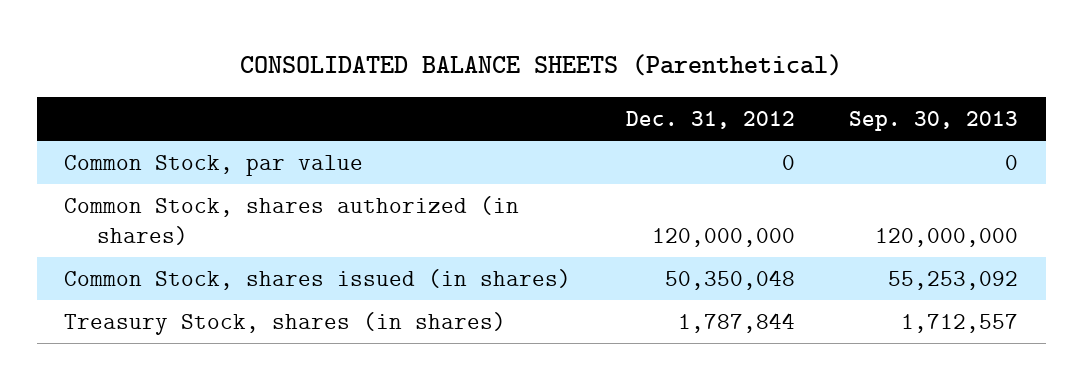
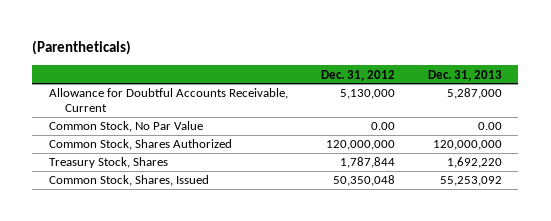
- CONSOLIDATED BALANCE SHEETS (Parenthetical)
+ (Parentheticals)
- | Dec. 31, 2012 | Sep. 30, 2013
+ | Dec. 31, 2012 | Dec. 31, 2013
- Common Stock, par value | 0 | 0
- Common Stock, shares authorized (in shares) | 120,000,000 | 120,000,000
- Common Stock, shares issued (in shares) | 50,350,048 | 55,253,092
- Treasury Stock, shares (in shares) | 1,787,844 | 1,712,557
+ Allowance for Doubtful Accounts Receivable, Current | 5,130,000 | 5,287,000
+ Common Stock, No Par Value | 0.00 | 0.00
+ Common Stock, Shares Authorized | 120,000,000 | 120,000,000
+ Treasury Stock, Shares | 1,787,844 | 1,692,220
+ Common Stock, Shares, Issued | 50,350,048 | 55,253,092

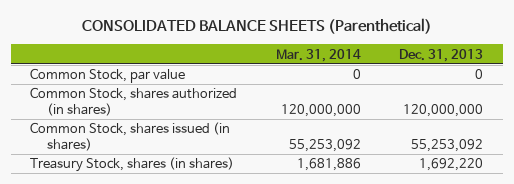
- (Parentheticals)
+ CONSOLIDATED BALANCE SHEETS (Parenthetical)
- | Dec. 31, 2012 | Dec. 31, 2013
+ | Mar. 31, 2014 | Dec. 31, 2013
- Allowance for Doubtful Accounts Receivable, Current | 5,130,000 | 5,287,000
- Common Stock, No Par Value | 0.00 | 0.00
- Common Stock, Shares Authorized | 120,000,000 | 120,000,000
- Treasury Stock, Shares | 1,787,844 | 1,692,220
- Common Stock, Shares, Issued | 50,350,048 | 55,253,092
+ Common Stock, par value | 0 | 0
+ Common Stock, shares authorized (in shares) | 120,000,000 | 120,000,000
+ Common Stock, shares issued (in shares) | 55,253,092 | 55,253,092
+ Treasury Stock, shares (in shares) | 1,681,886 | 1,692,220

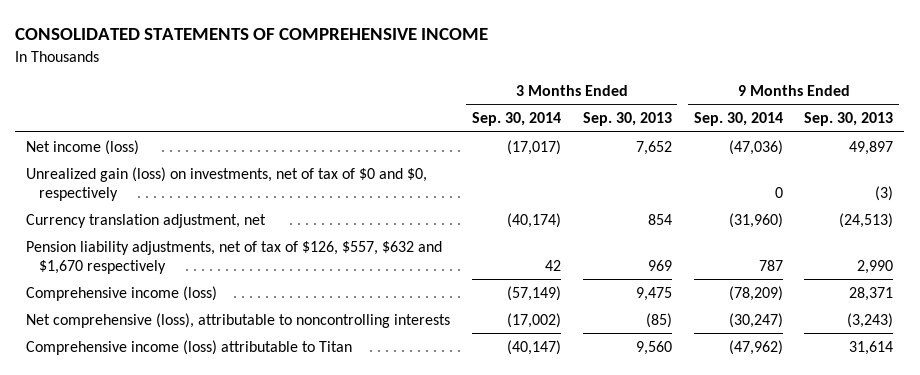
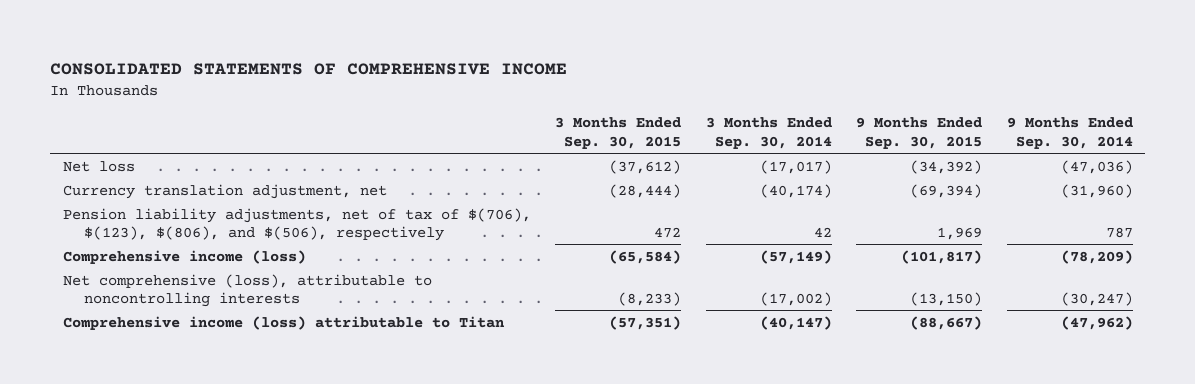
- | 3 Months Ended Sep. 30, 2014 | 3 Months Ended Sep. 30, 2013 | 9 Months Ended Sep. 30, 2014 | 9 Months Ended Sep. 30, 2013
+ | 3 Months Ended Sep. 30, 2015 | 3 Months Ended Sep. 30, 2014 | 9 Months Ended Sep. 30, 2015 | 9 Months Ended Sep. 30, 2014
- Net income (loss) | (17,017) | 7,652 | (47,036) | 49,897
- Unrealized gain (loss) on investments, net of tax of $0 and $0, respectively | | | 0 | (3)
+ Net loss | (37,612) | (17,017) | (34,392) | (47,036)
- Pension liability adjustments, net of tax of $126, $557, $632 and $1,670 respectively | 42 | 969 | 787 | 2,990
+ Pension liability adjustments, net of tax of $(706), $(123), $(806), and $(506), respectively | 472 | 42 | 1,969 | 787

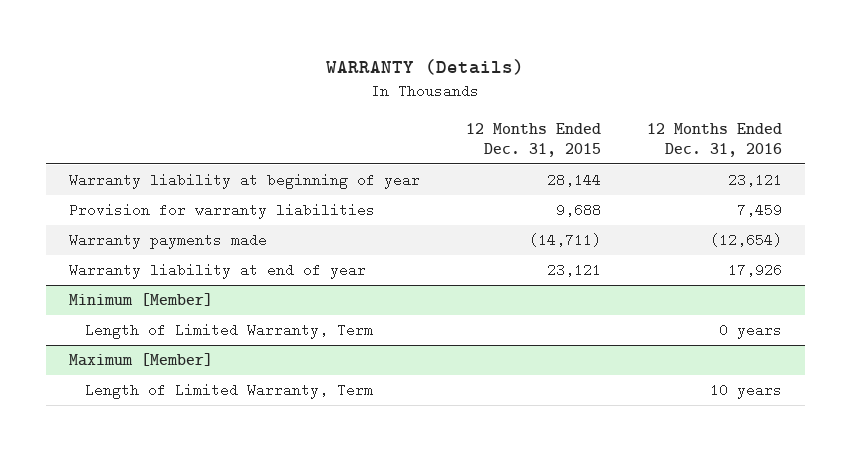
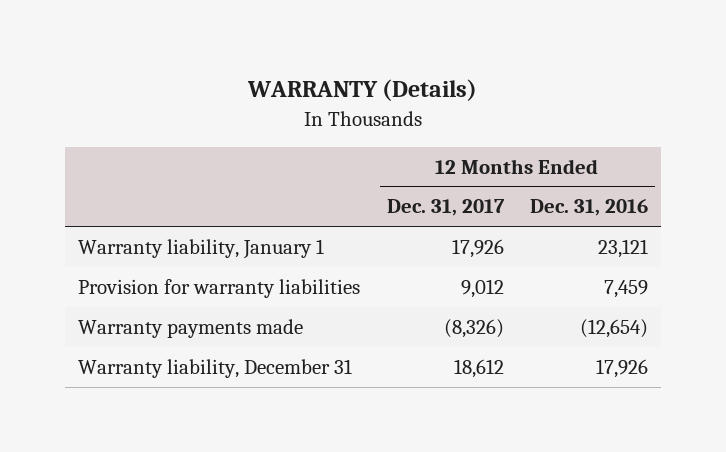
- | 12 Months Ended Dec. 31, 2015 | 12 Months Ended Dec. 31, 2016
+ | 12 Months Ended Dec. 31, 2017 | 12 Months Ended Dec. 31, 2016
- Warranty liability at beginning of year | 28,144 | 23,121
+ Warranty liability, January 1 | 17,926 | 23,121
- Warranty liability at end of year | 23,121 | 17,926
- Minimum [Member]
- Length of Limited Warranty, Term | | 0 years
- Maximum [Member]
- Length of Limited Warranty, Term | | 10 years
+ Warranty liability, December 31 | 18,612 | 17,926

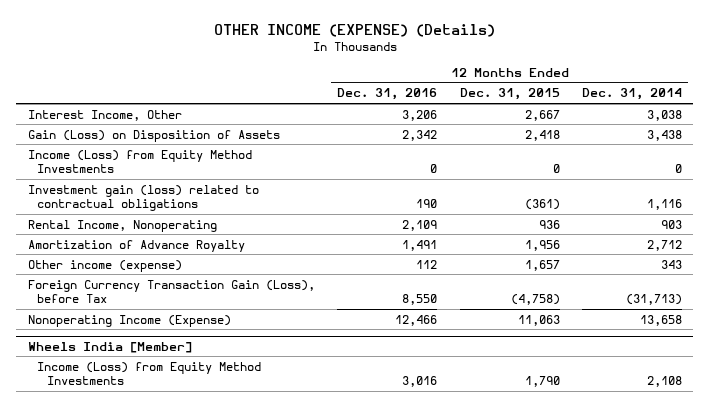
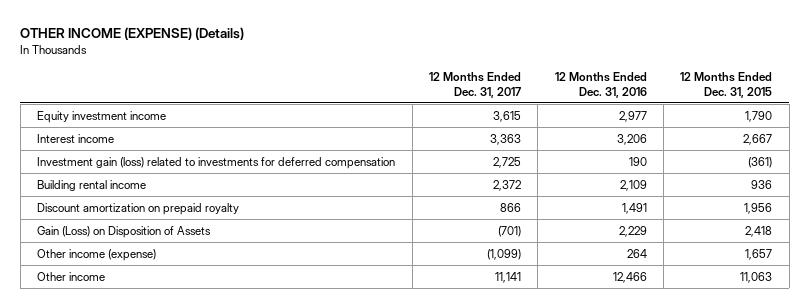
- | 12 Months Ended Dec. 31, 2016 | 12 Months Ended Dec. 31, 2015 | 12 Months Ended Dec. 31, 2014
+ | 12 Months Ended Dec. 31, 2017 | 12 Months Ended Dec. 31, 2016 | 12 Months Ended Dec. 31, 2015
- Interest Income, Other | 3,206 | 2,667 | 3,038
- Gain (Loss) on Disposition of Assets | 2,342 | 2,418 | 3,438
- Income (Loss) from Equity Method Investments | 0 | 0 | 0
- Investment gain (loss) related to contractual obligations | 190 | (361) | 1,116
- Rental Income, Nonoperating | 2,109 | 936 | 903
- Amortization of Advance Royalty | 1,491 | 1,956 | 2,712
- Other income (expense) | 112 | 1,657 | 343
- Foreign Currency Transaction Gain (Loss), before Tax | 8,550 | (4,758) | (31,713)
- Nonoperating Income (Expense) | 12,466 | 11,063 | 13,658
- Wheels India [Member]
- Income (Loss) from Equity Method Investments | 3,016 | 1,790 | 2,108
+ Equity investment income | 3,615 | 2,977 | 1,790
+ Interest income | 3,363 | 3,206 | 2,667
+ Investment gain (loss) related to investments for deferred compensation | 2,725 | 190 | (361)
+ Building rental income | 2,372 | 2,109 | 936
+ Discount amortization on prepaid royalty | 866 | 1,491 | 1,956
+ Gain (Loss) on Disposition of Assets | (701) | 2,229 | 2,418
+ Other income (expense) | (1,099) | 264 | 1,657
+ Other income | 11,141 | 12,466 | 11,063

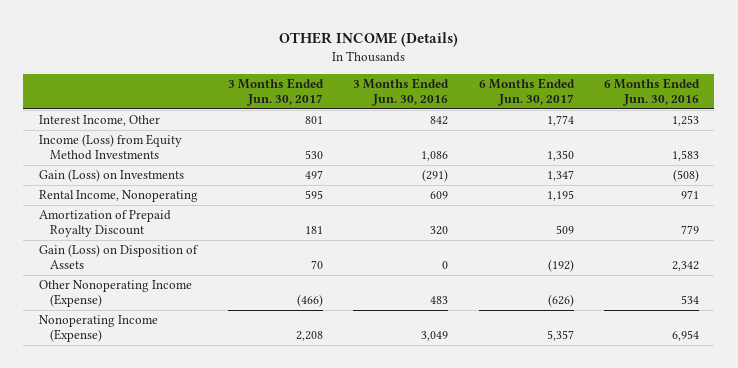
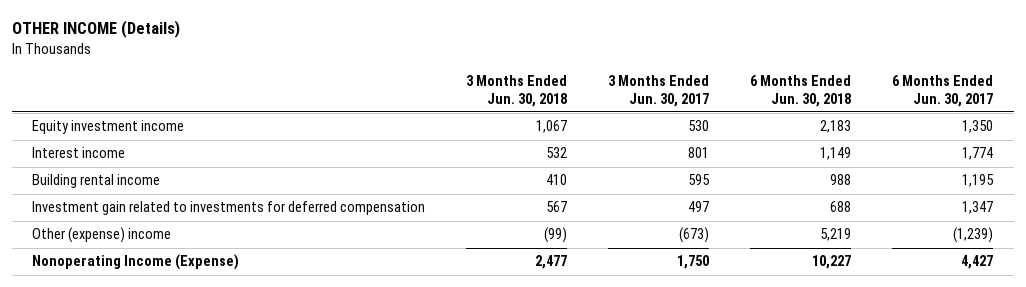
- | 3 Months Ended Jun. 30, 2017 | 3 Months Ended Jun. 30, 2016 | 6 Months Ended Jun. 30, 2017 | 6 Months Ended Jun. 30, 2016
+ | 3 Months Ended Jun. 30, 2018 | 3 Months Ended Jun. 30, 2017 | 6 Months Ended Jun. 30, 2018 | 6 Months Ended Jun. 30, 2017
- Interest Income, Other | 801 | 842 | 1,774 | 1,253
- Income (Loss) from Equity Method Investments | 530 | 1,086 | 1,350 | 1,583
- Gain (Loss) on Investments | 497 | (291) | 1,347 | (508)
- Rental Income, Nonoperating | 595 | 609 | 1,195 | 971
- Amortization of Prepaid Royalty Discount | 181 | 320 | 509 | 779
- Gain (Loss) on Disposition of Assets | 70 | 0 | (192) | 2,342
- Other Nonoperating Income (Expense) | (466) | 483 | (626) | 534
- Nonoperating Income (Expense) | 2,208 | 3,049 | 5,357 | 6,954
+ Equity investment income | 1,067 | 530 | 2,183 | 1,350
+ Interest income | 532 | 801 | 1,149 | 1,774
+ Building rental income | 410 | 595 | 988 | 1,195
+ Investment gain related to investments for deferred compensation | 567 | 497 | 688 | 1,347
+ Other (expense) income | (99) | (673) | 5,219 | (1,239)
+ Nonoperating Income (Expense) | 2,477 | 1,750 | 10,227 | 4,427

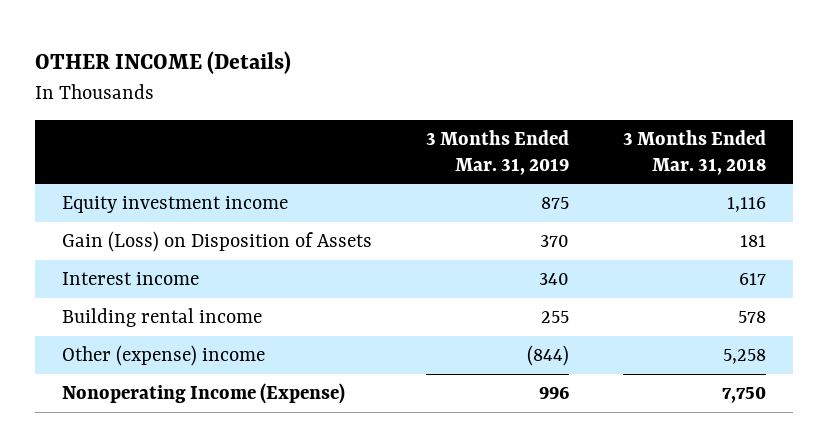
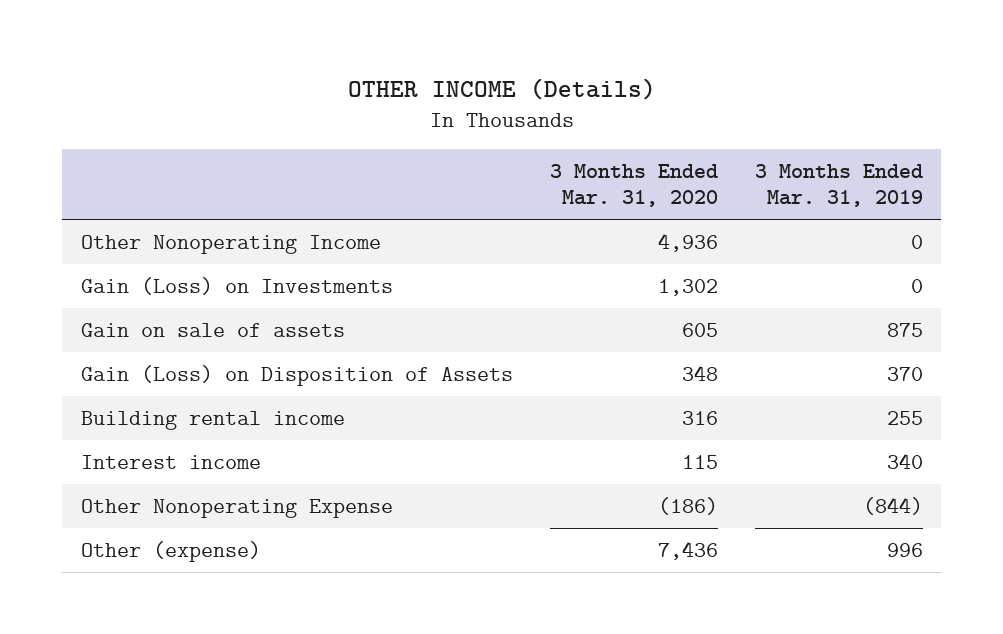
- | 3 Months Ended Mar. 31, 2019 | 3 Months Ended Mar. 31, 2018
+ | 3 Months Ended Mar. 31, 2020 | 3 Months Ended Mar. 31, 2019
- Equity investment income | 875 | 1,116
+ Other Nonoperating Income | 4,936 | 0
+ Gain (Loss) on Investments | 1,302 | 0
+ Gain on sale of assets | 605 | 875
- Other (expense) income | (844) | 5,258
- Nonoperating Income (Expense) | 996 | 7,750
moved down: Interest income | 115 | 340
+ Other Nonoperating Expense | (186) | (844)
+ Other (expense) | 7,436 | 996

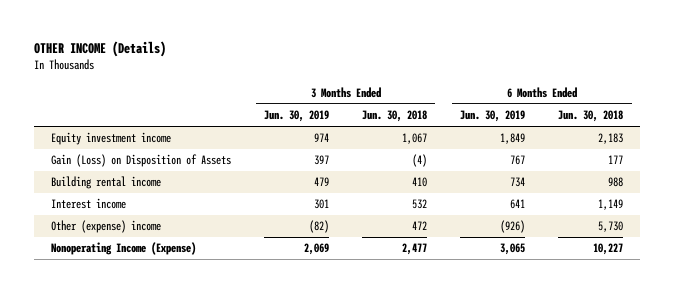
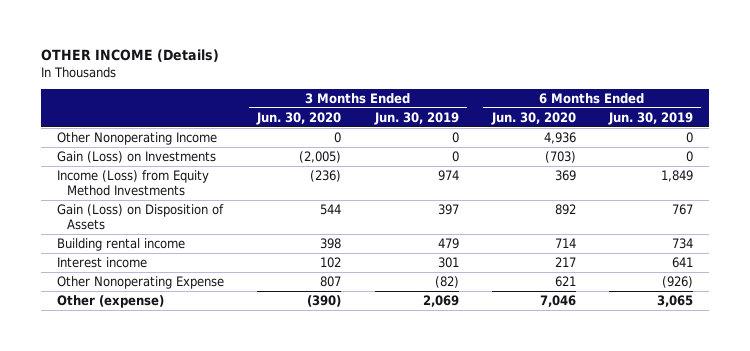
- | 3 Months Ended Jun. 30, 2019 | 3 Months Ended Jun. 30, 2018 | 6 Months Ended Jun. 30, 2019 | 6 Months Ended Jun. 30, 2018
+ | 3 Months Ended Jun. 30, 2020 | 3 Months Ended Jun. 30, 2019 | 6 Months Ended Jun. 30, 2020 | 6 Months Ended Jun. 30, 2019
- Equity investment income | 974 | 1,067 | 1,849 | 2,183
+ Other Nonoperating Income | 0 | 0 | 4,936 | 0
+ Gain (Loss) on Investments | (2,005) | 0 | (703) | 0
+ Income (Loss) from Equity Method Investments | (236) | 974 | 369 | 1,849
- Other (expense) income | (82) | 472 | (926) | 5,730
- Nonoperating Income (Expense) | 2,069 | 2,477 | 3,065 | 10,227
+ Other Nonoperating Expense | 807 | (82) | 621 | (926)
+ Other (expense) | (390) | 2,069 | 7,046 | 3,065

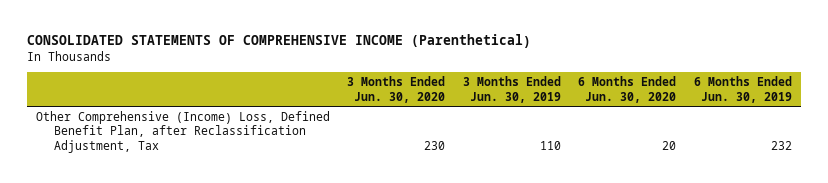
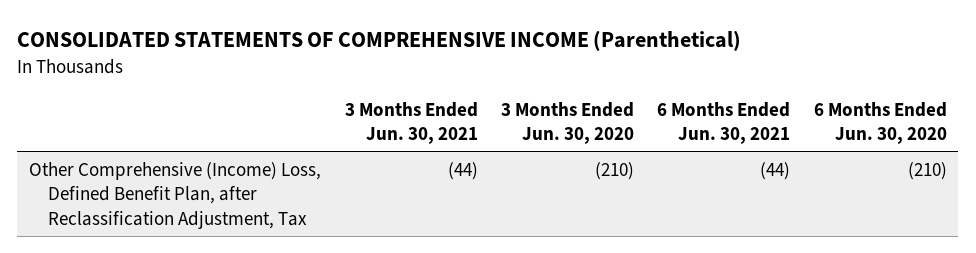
- | 3 Months Ended Jun. 30, 2020 | 3 Months Ended Jun. 30, 2019 | 6 Months Ended Jun. 30, 2020 | 6 Months Ended Jun. 30, 2019
+ | 3 Months Ended Jun. 30, 2021 | 3 Months Ended Jun. 30, 2020 | 6 Months Ended Jun. 30, 2021 | 6 Months Ended Jun. 30, 2020
- Other Comprehensive (Income) Loss, Defined Benefit Plan, after Reclassification Adjustment, Tax | 230 | 110 | 20 | 232
+ Other Comprehensive (Income) Loss, Defined Benefit Plan, after Reclassification Adjustment, Tax | (44) | (210) | (44) | (210)

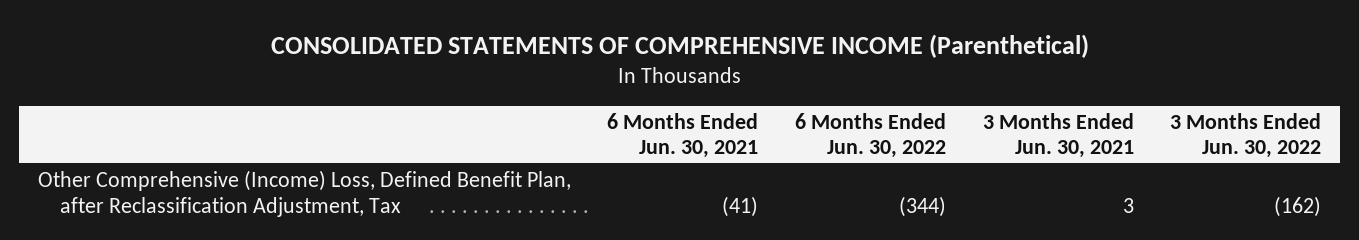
- | 3 Months Ended Jun. 30, 2021 | 3 Months Ended Jun. 30, 2020 | 6 Months Ended Jun. 30, 2021 | 6 Months Ended Jun. 30, 2020
+ | 6 Months Ended Jun. 30, 2021 | 6 Months Ended Jun. 30, 2022 | 3 Months Ended Jun. 30, 2021 | 3 Months Ended Jun. 30, 2022
- Other Comprehensive (Income) Loss, Defined Benefit Plan, after Reclassification Adjustment, Tax | (44) | (210) | (44) | (210)
+ Other Comprehensive (Income) Loss, Defined Benefit Plan, after Reclassification Adjustment, Tax | (41) | (344) | 3 | (162)

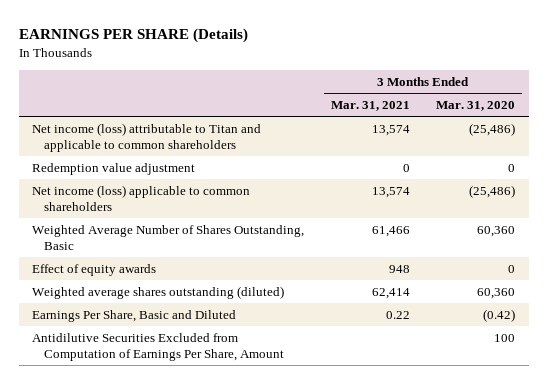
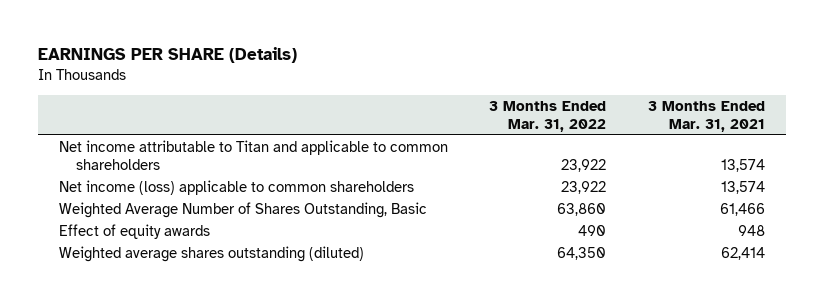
- | 3 Months Ended Mar. 31, 2021 | 3 Months Ended Mar. 31, 2020
+ | 3 Months Ended Mar. 31, 2022 | 3 Months Ended Mar. 31, 2021
- Net income (loss) attributable to Titan and applicable to common shareholders | 13,574 | (25,486)
- Redemption value adjustment | 0 | 0
+ Net income attributable to Titan and applicable to common shareholders | 23,922 | 13,574
- Earnings Per Share, Basic and Diluted | 0.22 | (0.42)
- Antidilutive Securities Excluded from Computation of Earnings Per Share, Amount | | 100

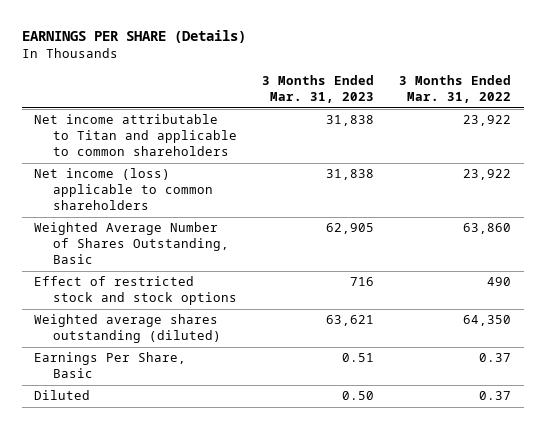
- | 3 Months Ended Mar. 31, 2022 | 3 Months Ended Mar. 31, 2021
+ | 3 Months Ended Mar. 31, 2023 | 3 Months Ended Mar. 31, 2022
- Effect of equity awards | 490 | 948
+ Effect of restricted stock and stock options | 716 | 490
+ Earnings Per Share, Basic | 0.51 | 0.37
+ Diluted | 0.50 | 0.37

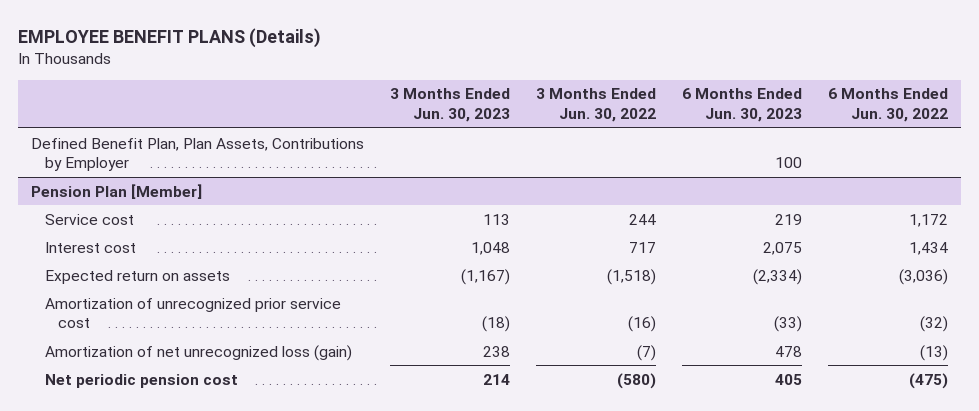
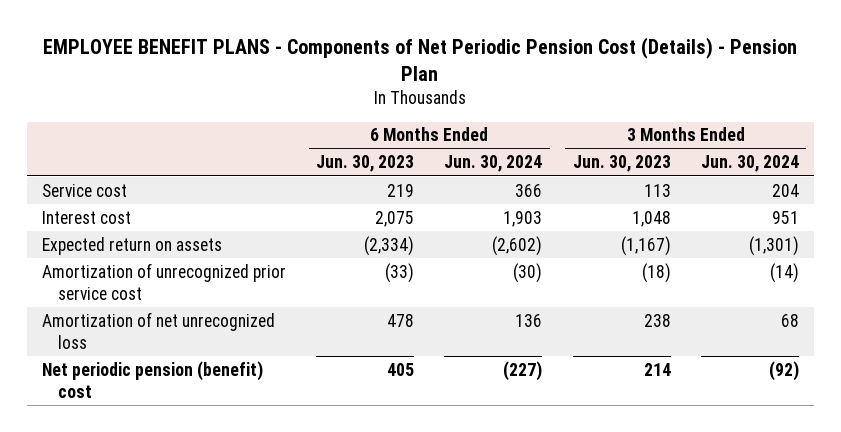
- EMPLOYEE BENEFIT PLANS (Details)
+ EMPLOYEE BENEFIT PLANS - Components of Net Periodic Pension Cost (Details) - Pension Plan
- | 3 Months Ended Jun. 30, 2023 | 3 Months Ended Jun. 30, 2022 | 6 Months Ended Jun. 30, 2023 | 6 Months Ended Jun. 30, 2022
+ | 6 Months Ended Jun. 30, 2023 | 6 Months Ended Jun. 30, 2024 | 3 Months Ended Jun. 30, 2023 | 3 Months Ended Jun. 30, 2024
- Defined Benefit Plan, Plan Assets, Contributions by Employer | | | 100 |
- Pension Plan [Member]
- Amortization of net unrecognized loss (gain) | 238 | (7) | 478 | (13)
- Net periodic pension cost | 214 | (580) | 405 | (475)
+ Amortization of net unrecognized loss | 478 | 136 | 238 | 68
+ Net periodic pension (benefit) cost | 405 | (227) | 214 | (92)

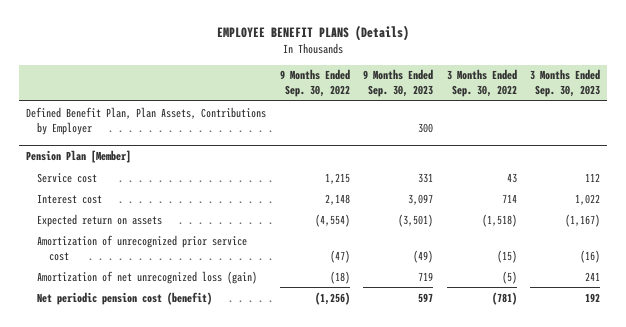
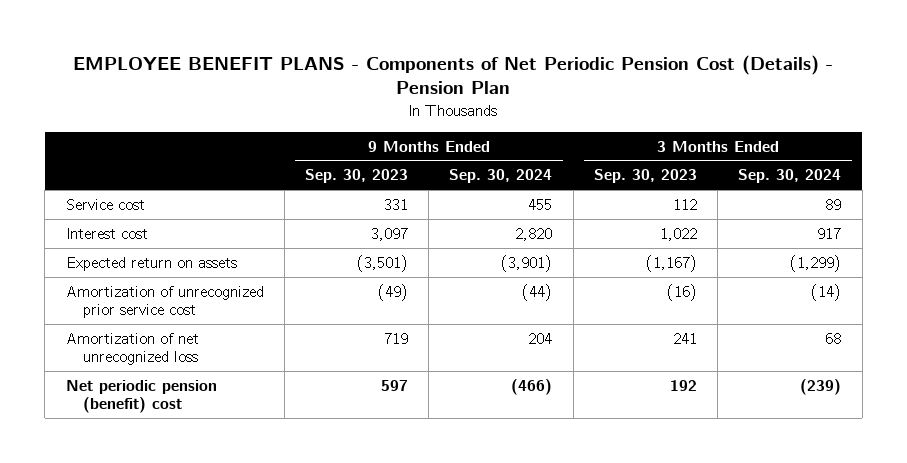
- EMPLOYEE BENEFIT PLANS (Details)
+ EMPLOYEE BENEFIT PLANS - Components of Net Periodic Pension Cost (Details) - Pension Plan
- | 9 Months Ended Sep. 30, 2022 | 9 Months Ended Sep. 30, 2023 | 3 Months Ended Sep. 30, 2022 | 3 Months Ended Sep. 30, 2023
+ | 9 Months Ended Sep. 30, 2023 | 9 Months Ended Sep. 30, 2024 | 3 Months Ended Sep. 30, 2023 | 3 Months Ended Sep. 30, 2024
- Defined Benefit Plan, Plan Assets, Contributions by Employer | | 300 | |
- Pension Plan [Member]
- Amortization of net unrecognized loss (gain) | (18) | 719 | (5) | 241
- Net periodic pension cost (benefit) | (1,256) | 597 | (781) | 192
+ Amortization of net unrecognized loss | 719 | 204 | 241 | 68
+ Net periodic pension (benefit) cost | 597 | (466) | 192 | (239)

